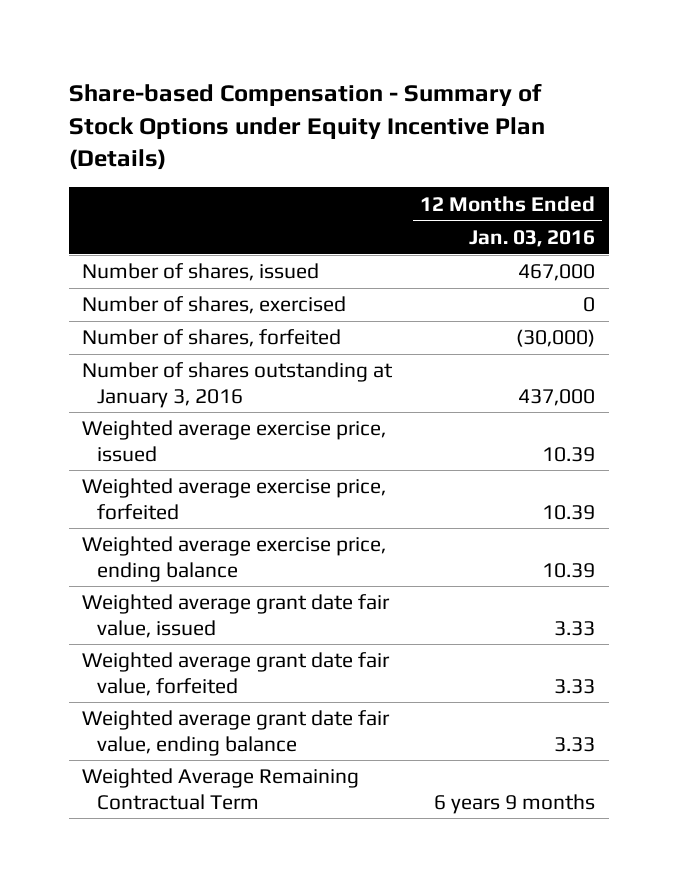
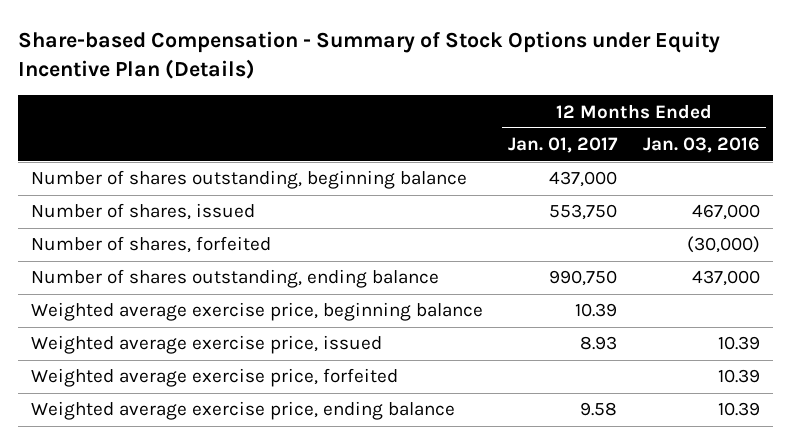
- | 12 Months Ended Jan. 03, 2016
+ | 12 Months Ended Jan. 01, 2017 | 12 Months Ended Jan. 03, 2016
+ Number of shares outstanding, beginning balance | 437,000 |
- Number of shares, exercised | 0
- Number of shares outstanding at January 3, 2016 | 437,000
+ Number of shares outstanding, ending balance | 990,750 | 437,000
+ Weighted average exercise price, beginning balance | 10.39 |
- Weighted average grant date fair value, issued | 3.33
- Weighted average grant date fair value, forfeited | 3.33
- Weighted average grant date fair value, ending balance | 3.33
- Weighted Average Remaining Contractual Term | 6 years 9 months

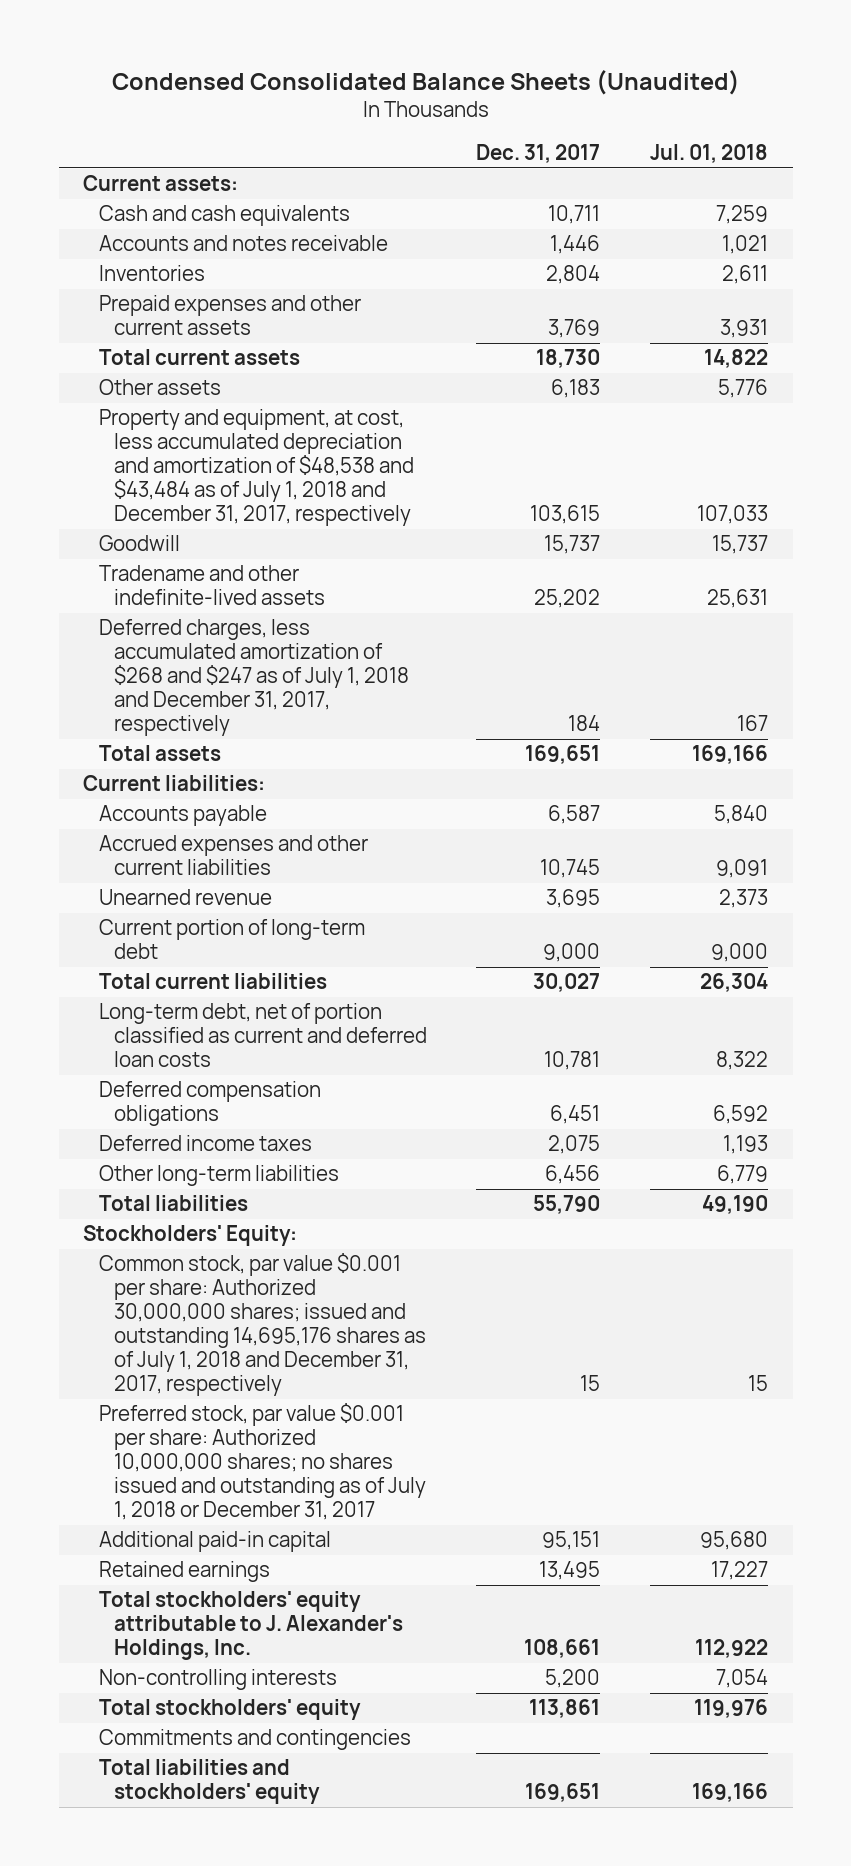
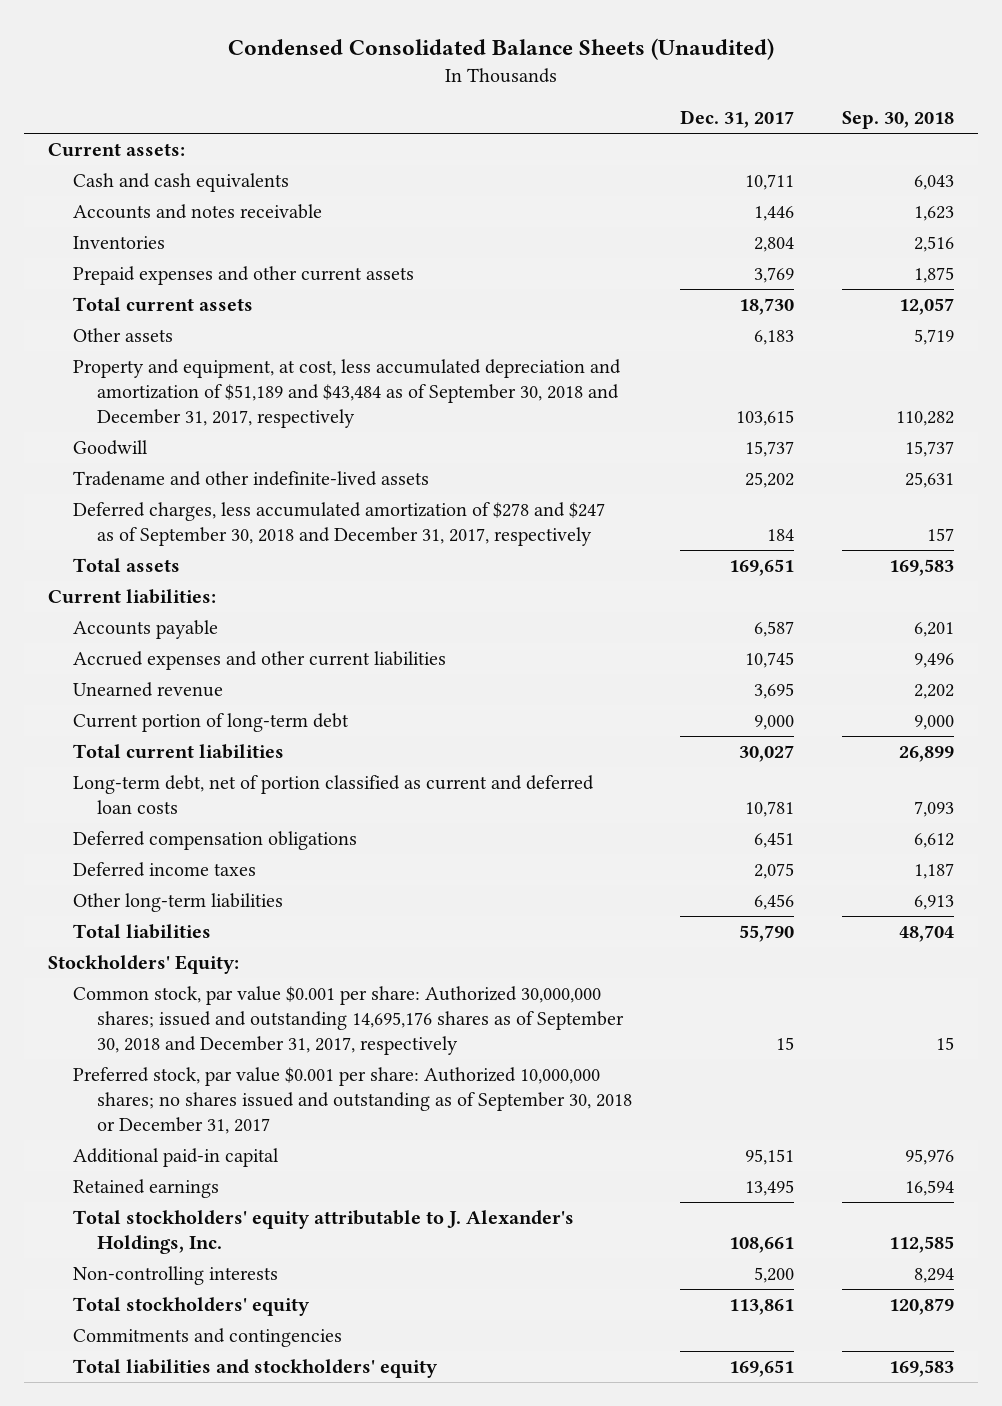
- | Dec. 31, 2017 | Jul. 01, 2018
+ | Dec. 31, 2017 | Sep. 30, 2018
- Property and equipment, at cost, less accumulated depreciation and amortization of $48,538 and $43,484 as of July 1, 2018 and December 31, 2017, respectively | 103,615 | 107,033
+ Property and equipment, at cost, less accumulated depreciation and amortization of $51,189 and $43,484 as of September 30, 2018 and December 31, 2017, respectively | 103,615 | 110,282
- Deferred charges, less accumulated amortization of $268 and $247 as of July 1, 2018 and December 31, 2017, respectively | 184 | 167
+ Deferred charges, less accumulated amortization of $278 and $247 as of September 30, 2018 and December 31, 2017, respectively | 184 | 157
- Common stock, par value $0.001 per share: Authorized 30,000,000 shares; issued and outstanding 14,695,176 shares as of July 1, 2018 and December 31, 2017, respectively | 15 | 15
- Preferred stock, par value $0.001 per share: Authorized 10,000,000 shares; no shares issued and outstanding as of July 1, 2018 or December 31, 2017
+ Common stock, par value $0.001 per share: Authorized 30,000,000 shares; issued and outstanding 14,695,176 shares as of September 30, 2018 and December 31, 2017, respectively | 15 | 15
+ Preferred stock, par value $0.001 per share: Authorized 10,000,000 shares; no shares issued and outstanding as of September 30, 2018 or December 31, 2017

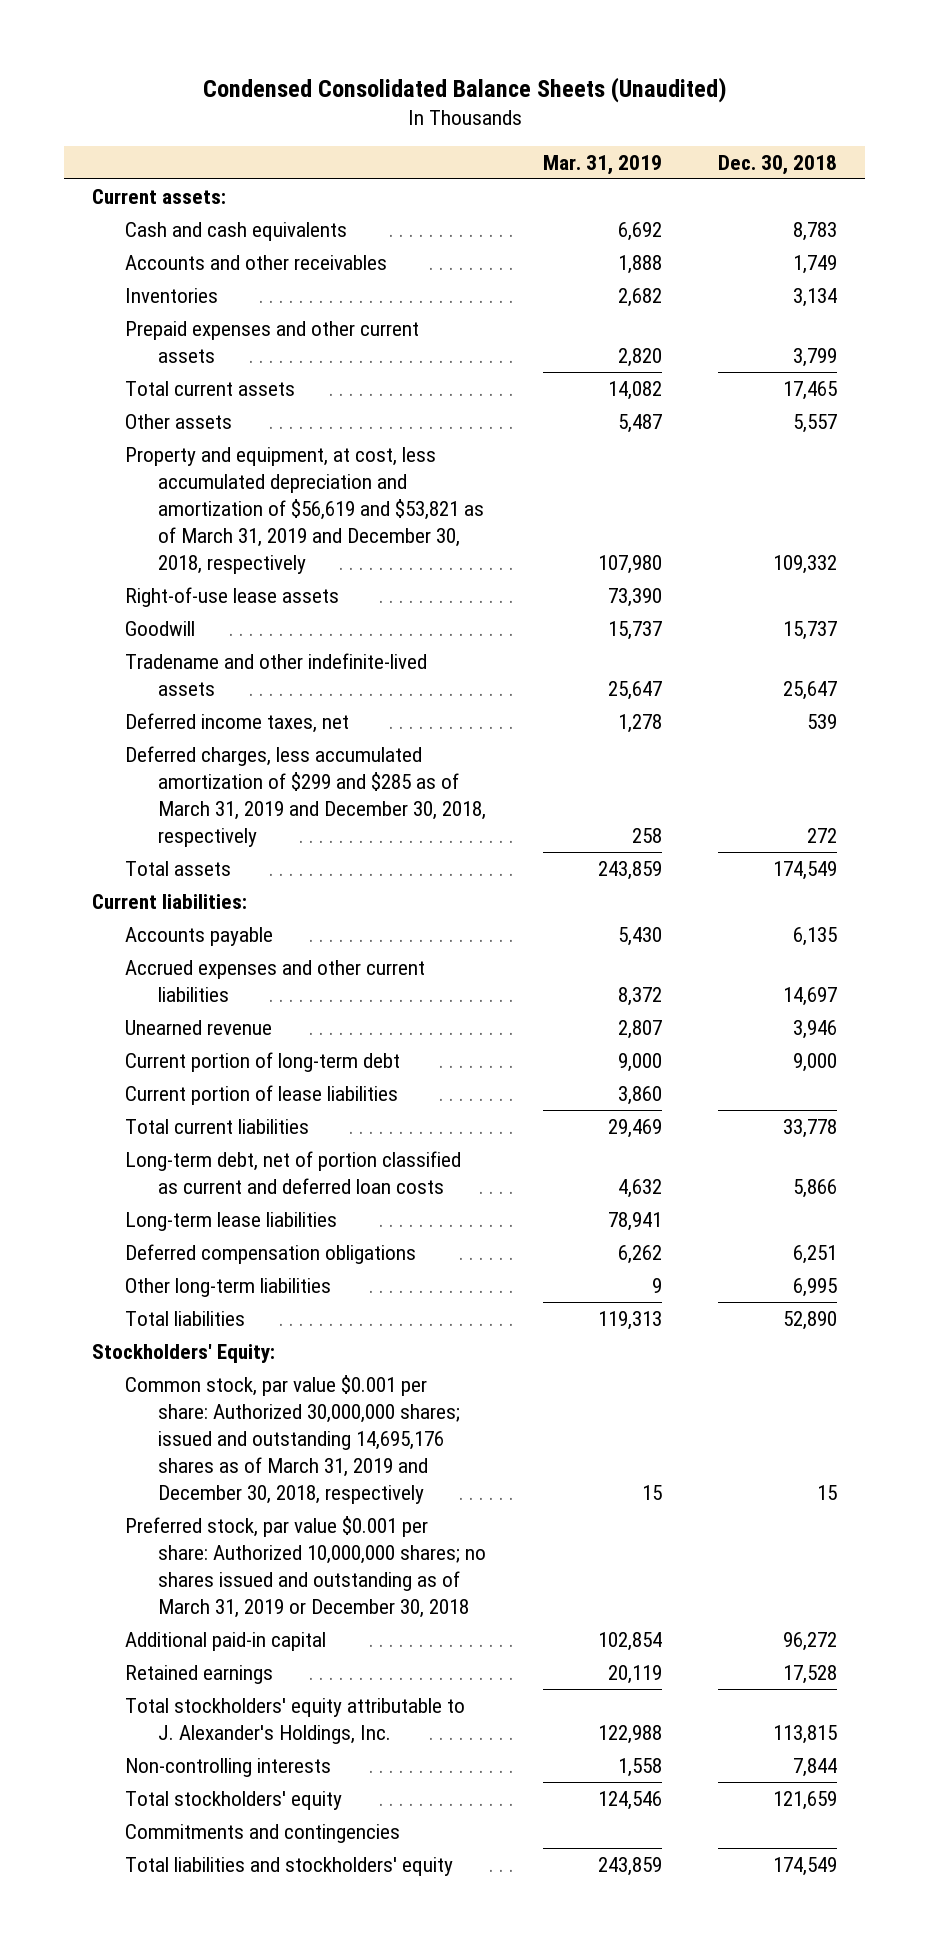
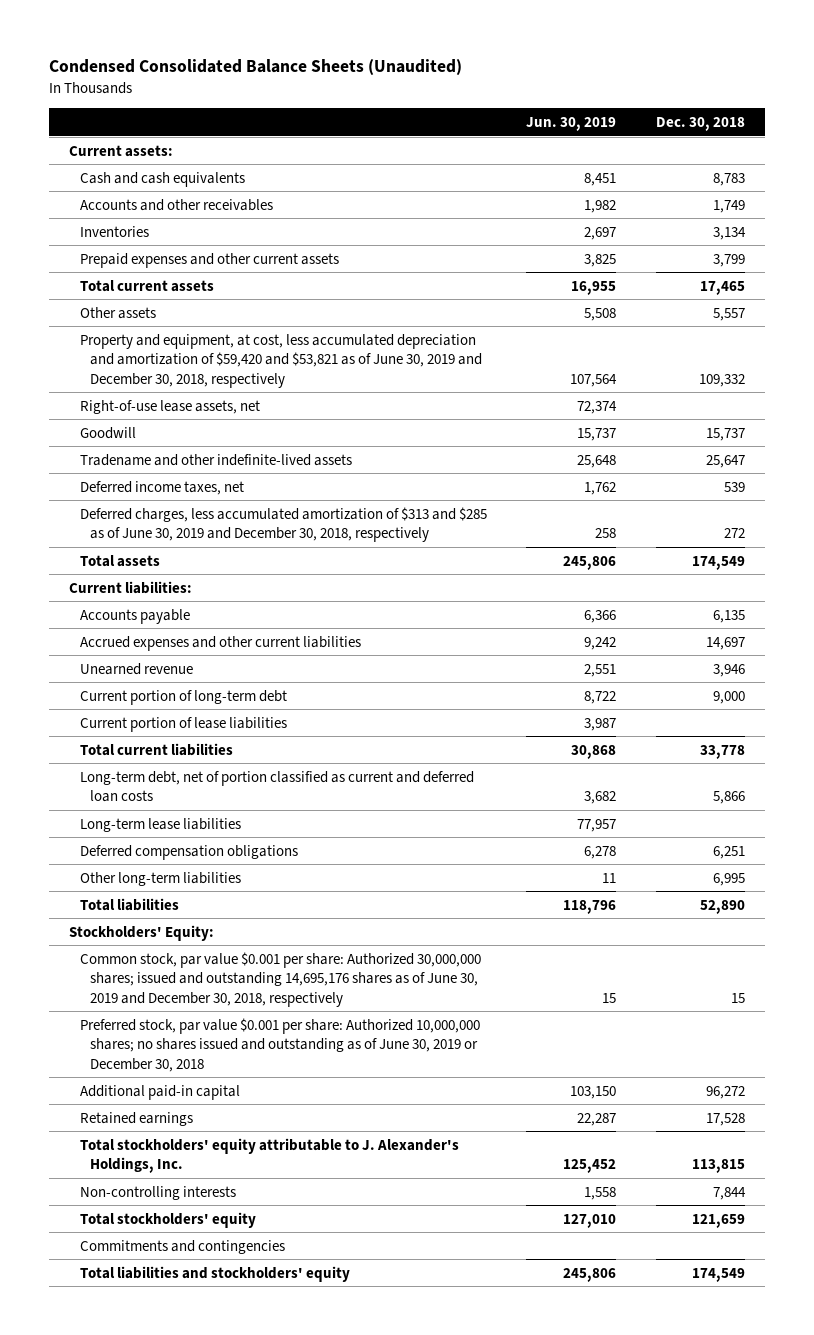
- | Mar. 31, 2019 | Dec. 30, 2018
+ | Jun. 30, 2019 | Dec. 30, 2018
- Property and equipment, at cost, less accumulated depreciation and amortization of $56,619 and $53,821 as of March 31, 2019 and December 30, 2018, respectively | 107,980 | 109,332
- Right-of-use lease assets | 73,390 |
+ Property and equipment, at cost, less accumulated depreciation and amortization of $59,420 and $53,821 as of June 30, 2019 and December 30, 2018, respectively | 107,564 | 109,332
+ Right-of-use lease assets, net | 72,374 |
- Deferred charges, less accumulated amortization of $299 and $285 as of March 31, 2019 and December 30, 2018, respectively | 258 | 272
+ Deferred charges, less accumulated amortization of $313 and $285 as of June 30, 2019 and December 30, 2018, respectively | 258 | 272
- Common stock, par value $0.001 per share: Authorized 30,000,000 shares; issued and outstanding 14,695,176 shares as of March 31, 2019 and December 30, 2018, respectively | 15 | 15
- Preferred stock, par value $0.001 per share: Authorized 10,000,000 shares; no shares issued and outstanding as of March 31, 2019 or December 30, 2018
+ Common stock, par value $0.001 per share: Authorized 30,000,000 shares; issued and outstanding 14,695,176 shares as of June 30, 2019 and December 30, 2018, respectively | 15 | 15
+ Preferred stock, par value $0.001 per share: Authorized 10,000,000 shares; no shares issued and outstanding as of June 30, 2019 or December 30, 2018

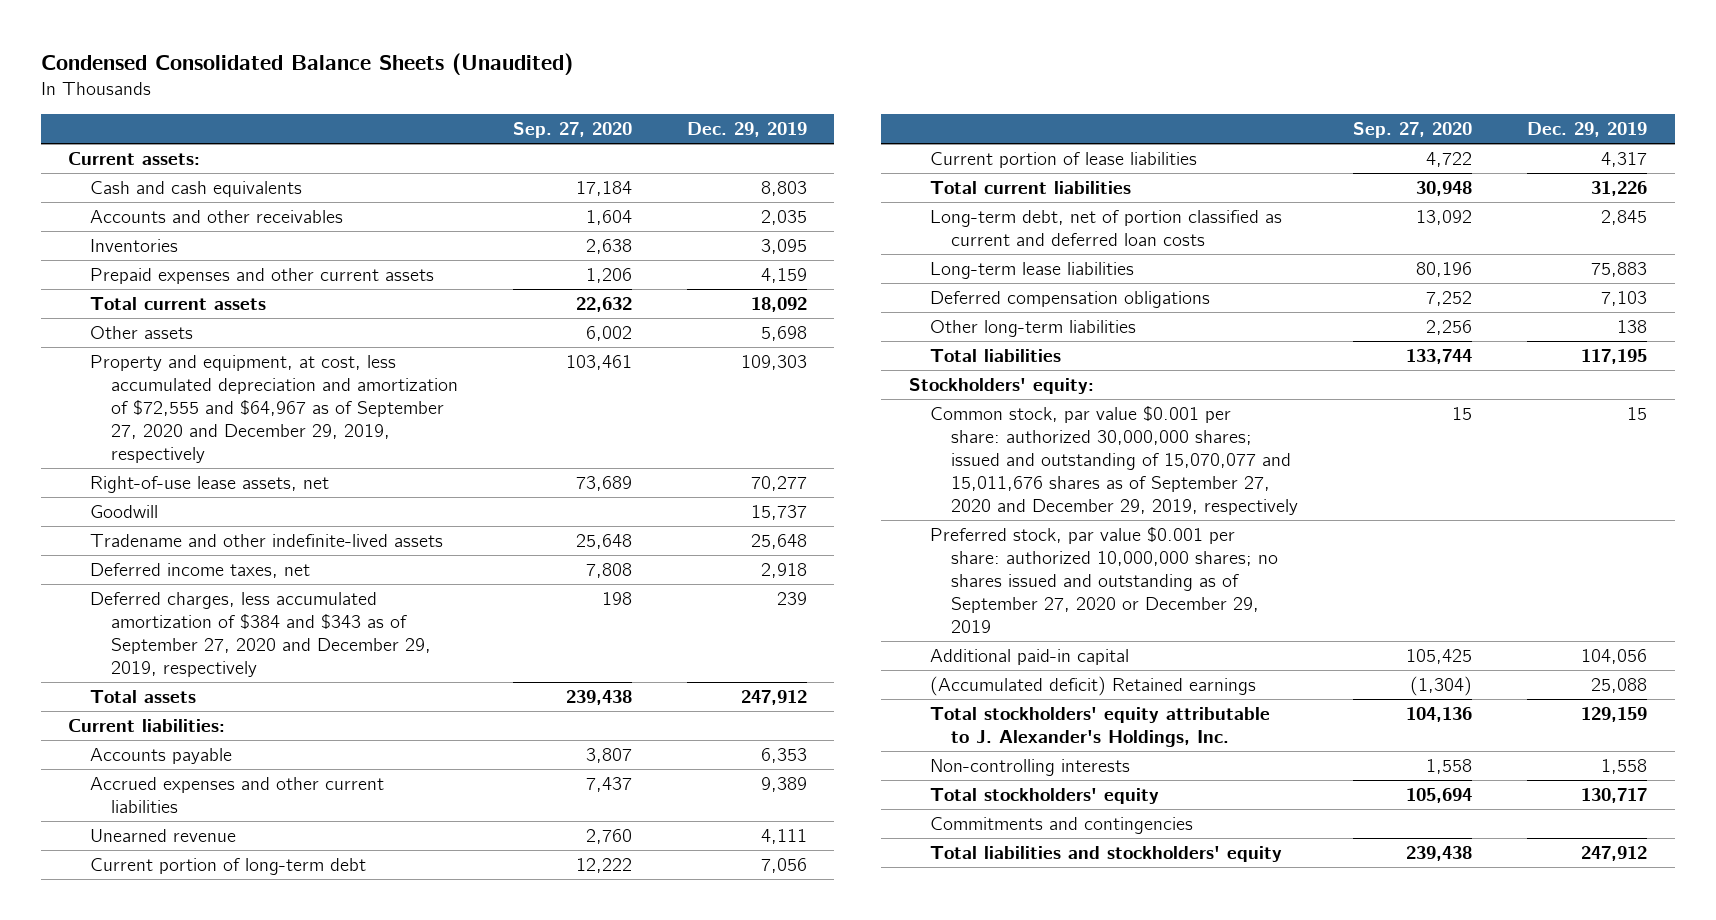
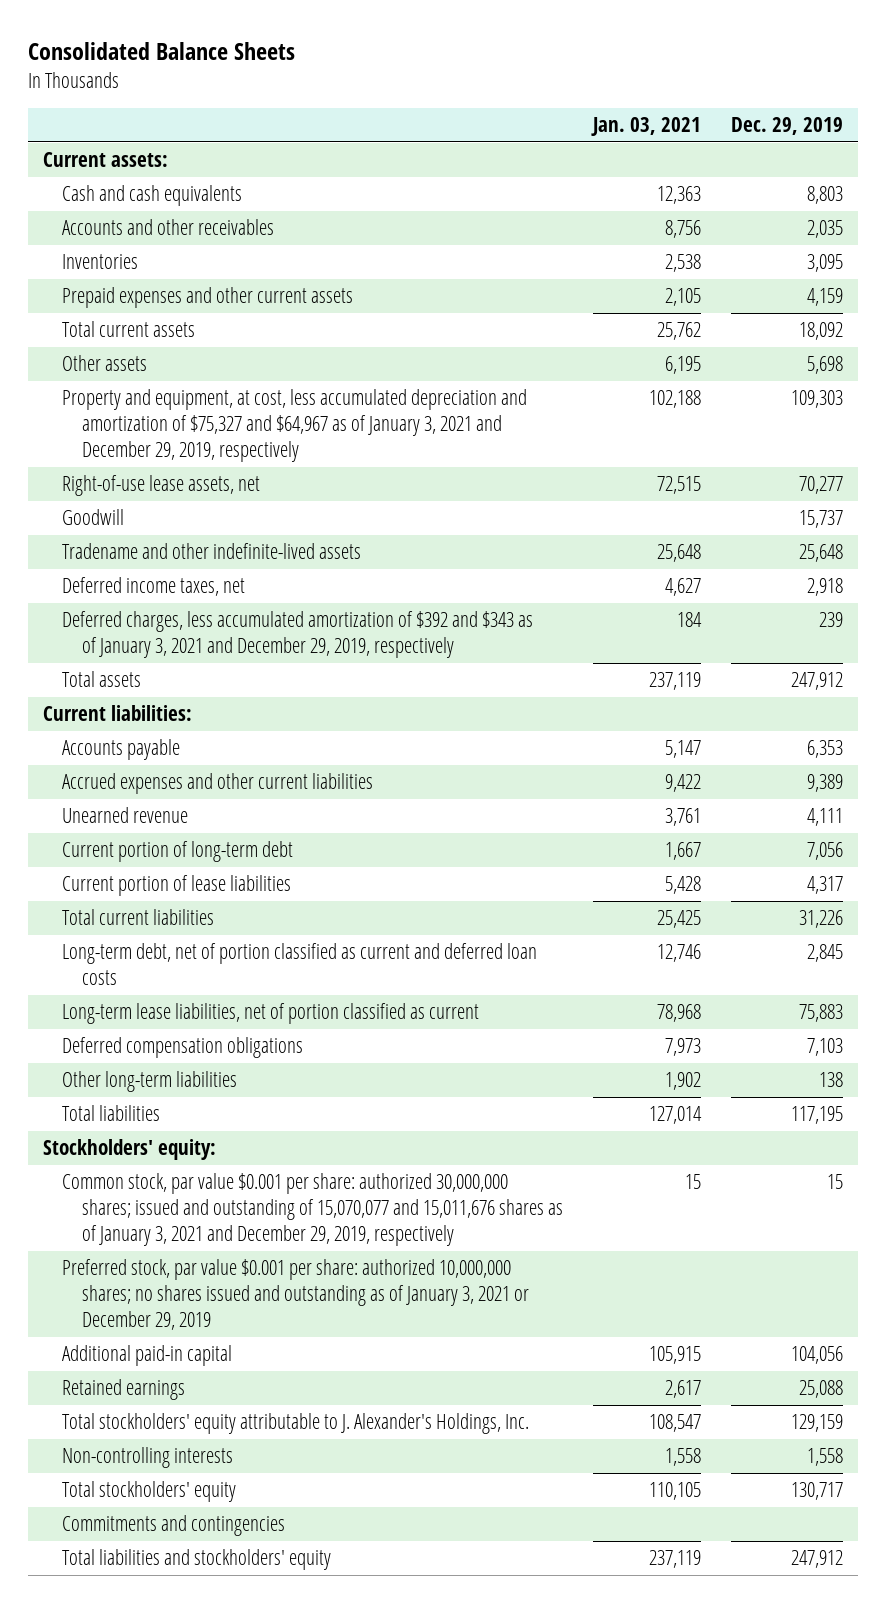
- Condensed Consolidated Balance Sheets (Unaudited)
+ Consolidated Balance Sheets
- | Sep. 27, 2020 | Dec. 29, 2019
+ | Jan. 03, 2021 | Dec. 29, 2019
- Property and equipment, at cost, less accumulated depreciation and amortization of $72,555 and $64,967 as of September 27, 2020 and December 29, 2019, respectively | 103,461 | 109,303
+ Property and equipment, at cost, less accumulated depreciation and amortization of $75,327 and $64,967 as of January 3, 2021 and December 29, 2019, respectively | 102,188 | 109,303
- Deferred charges, less accumulated amortization of $384 and $343 as of September 27, 2020 and December 29, 2019, respectively | 198 | 239
+ Deferred charges, less accumulated amortization of $392 and $343 as of January 3, 2021 and December 29, 2019, respectively | 184 | 239
- Long-term lease liabilities | 80,196 | 75,883
+ Long-term lease liabilities, net of portion classified as current | 78,968 | 75,883
- Common stock, par value $0.001 per share: authorized 30,000,000 shares; issued and outstanding of 15,070,077 and 15,011,676 shares as of September 27, 2020 and December 29, 2019, respectively | 15 | 15
- Preferred stock, par value $0.001 per share: authorized 10,000,000 shares; no shares issued and outstanding as of September 27, 2020 or December 29, 2019
+ Common stock, par value $0.001 per share: authorized 30,000,000 shares; issued and outstanding of 15,070,077 and 15,011,676 shares as of January 3, 2021 and December 29, 2019, respectively | 15 | 15
+ Preferred stock, par value $0.001 per share: authorized 10,000,000 shares; no shares issued and outstanding as of January 3, 2021 or December 29, 2019
- (Accumulated deficit) Retained earnings | (1,304) | 25,088
+ Retained earnings | 2,617 | 25,088

